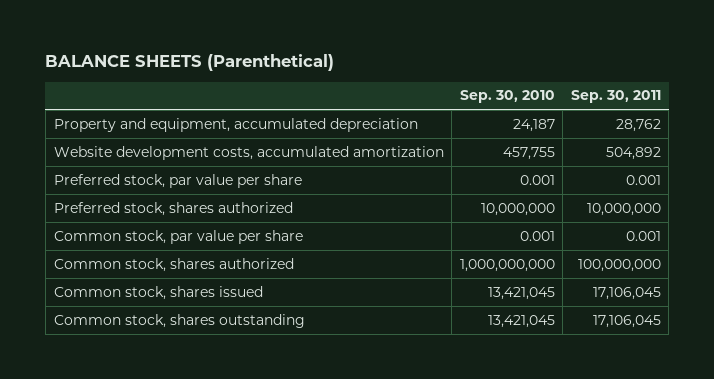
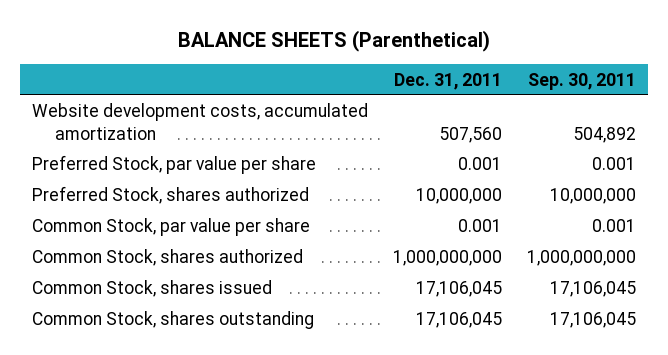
- | Sep. 30, 2010 | Sep. 30, 2011
+ | Dec. 31, 2011 | Sep. 30, 2011
- Property and equipment, accumulated depreciation | 24,187 | 28,762
- Preferred stock, par value per share | 0.001 | 0.001
- Preferred stock, shares authorized | 10,000,000 | 10,000,000
- Common stock, par value per share | 0.001 | 0.001
- Common stock, shares authorized | 1,000,000,000 | 100,000,000
- Common stock, shares issued | 13,421,045 | 17,106,045
- Common stock, shares outstanding | 13,421,045 | 17,106,045
+ Preferred Stock, par value per share | 0.001 | 0.001
+ Preferred Stock, shares authorized | 10,000,000 | 10,000,000
+ Common Stock, par value per share | 0.001 | 0.001
+ Common Stock, shares authorized | 1,000,000,000 | 1,000,000,000
+ Common Stock, shares issued | 17,106,045 | 17,106,045
+ Common Stock, shares outstanding | 17,106,045 | 17,106,045

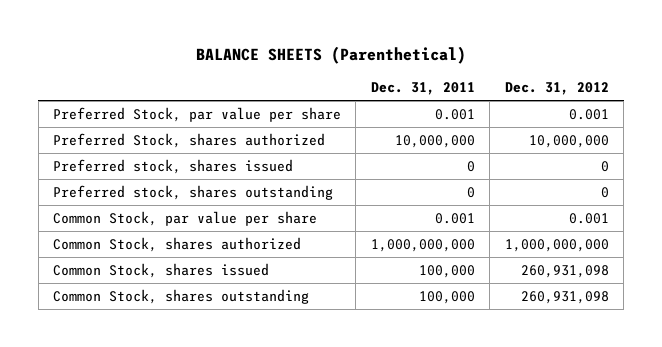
- | Dec. 31, 2011 | Sep. 30, 2011
+ | Dec. 31, 2011 | Dec. 31, 2012
- Website development costs, accumulated amortization | 507,560 | 504,892
+ Preferred stock, shares issued | 0 | 0
+ Preferred stock, shares outstanding | 0 | 0
- Common Stock, shares issued | 17,106,045 | 17,106,045
- Common Stock, shares outstanding | 17,106,045 | 17,106,045
+ Common Stock, shares issued | 100,000 | 260,931,098
+ Common Stock, shares outstanding | 100,000 | 260,931,098

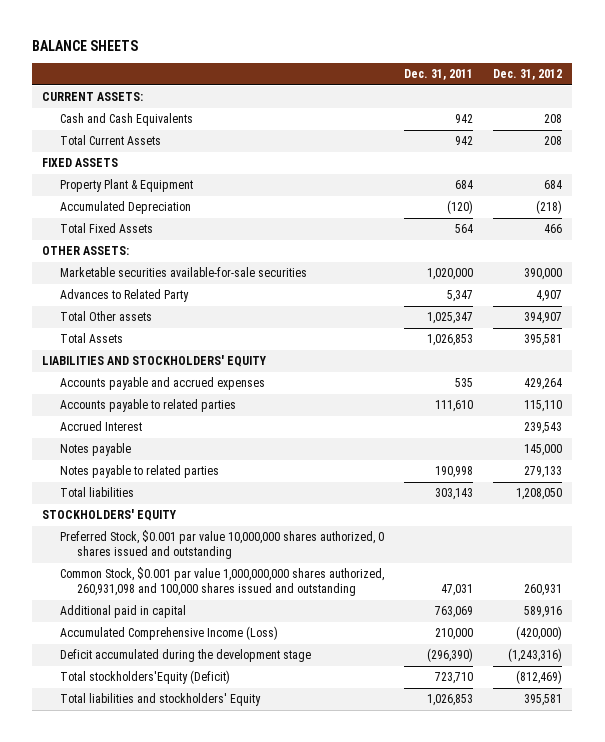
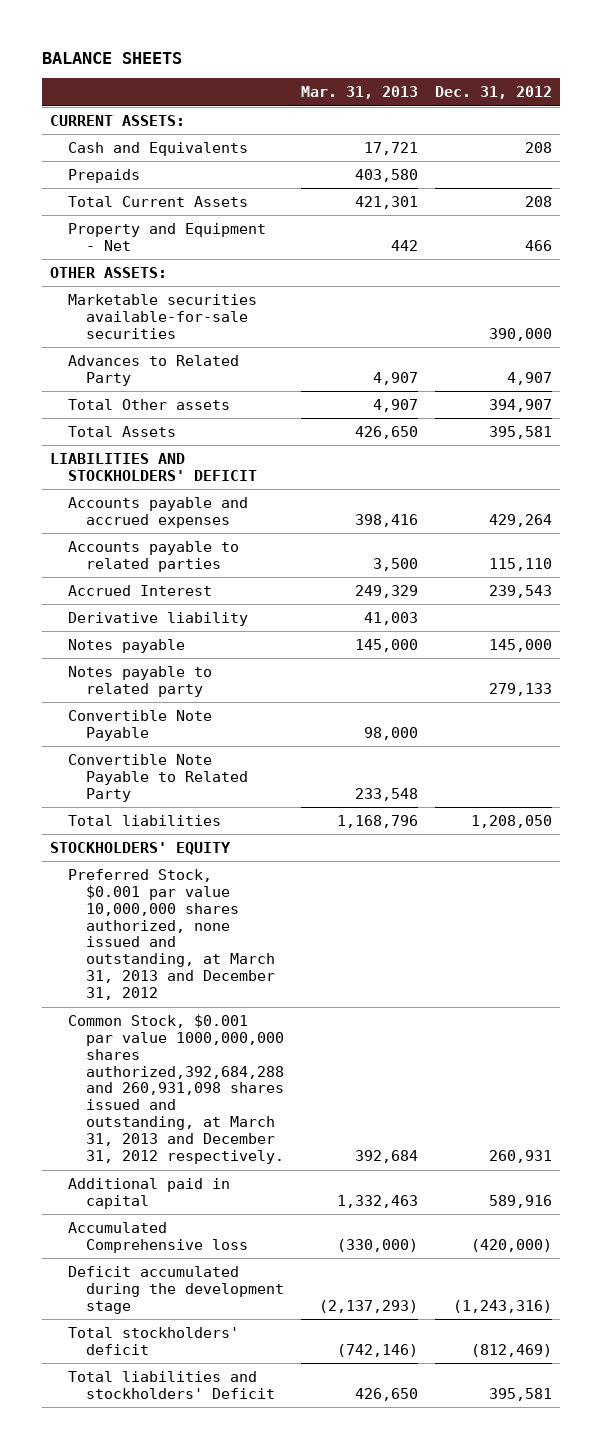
- | Dec. 31, 2011 | Dec. 31, 2012
+ | Mar. 31, 2013 | Dec. 31, 2012
- Cash and Cash Equivalents | 942 | 208
+ Cash and Equivalents | 17,721 | 208
+ Prepaids | 403,580 |
- FIXED ASSETS
- Property Plant & Equipment | 684 | 684
- Accumulated Depreciation | (120) | (218)
- Total Fixed Assets | 564 | 466
+ Property and Equipment - Net | 442 | 466
- LIABILITIES AND STOCKHOLDERS' EQUITY
+ LIABILITIES AND STOCKHOLDERS' DEFICIT
+ Derivative liability | 41,003 |
- Notes payable to related parties | 190,998 | 279,133
+ Notes payable to related party | | 279,133
+ Convertible Note Payable | 98,000 |
+ Convertible Note Payable to Related Party | 233,548 |
- Preferred Stock, $0.001 par value 10,000,000 shares authorized, 0 shares issued and outstanding
- Common Stock, $0.001 par value 1,000,000,000 shares authorized, 260,931,098 and 100,000 shares issued and outstanding | 47,031 | 260,931
+ Preferred Stock, $0.001 par value 10,000,000 shares authorized, none issued and outstanding, at March 31, 2013 and December 31, 2012
+ Common Stock, $0.001 par value 1000,000,000 shares authorized,392,684,288 and 260,931,098 shares issued and outstanding, at March 31, 2013 and December 31, 2012 respectively. | 392,684 | 260,931
- Accumulated Comprehensive Income (Loss) | 210,000 | (420,000)
+ Accumulated Comprehensive loss | (330,000) | (420,000)
- Total stockholders'Equity (Deficit) | 723,710 | (812,469)
- Total liabilities and stockholders' Equity | 1,026,853 | 395,581
+ Total stockholders' deficit | (742,146) | (812,469)
+ Total liabilities and stockholders' Deficit | 426,650 | 395,581

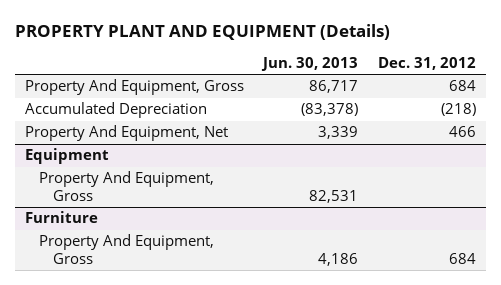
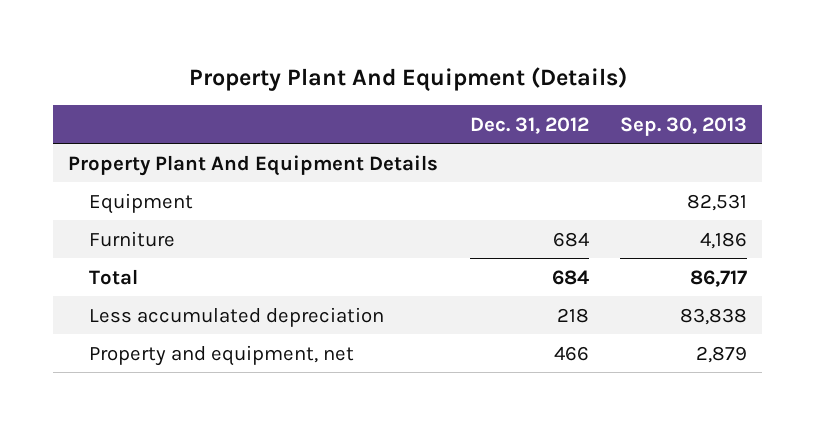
- PROPERTY PLANT AND EQUIPMENT (Details)
+ Property Plant And Equipment (Details)
- | Jun. 30, 2013 | Dec. 31, 2012
+ | Dec. 31, 2012 | Sep. 30, 2013
- Property And Equipment, Gross | 86,717 | 684
- Accumulated Depreciation | (83,378) | (218)
- Property And Equipment, Net | 3,339 | 466
- Equipment
- Property And Equipment, Gross | 82,531 |
- Furniture
- Property And Equipment, Gross | 4,186 | 684
+ Property Plant And Equipment Details
+ Equipment | | 82,531
+ Furniture | 684 | 4,186
+ Total | 684 | 86,717
+ Less accumulated depreciation | 218 | 83,838
+ Property and equipment, net | 466 | 2,879

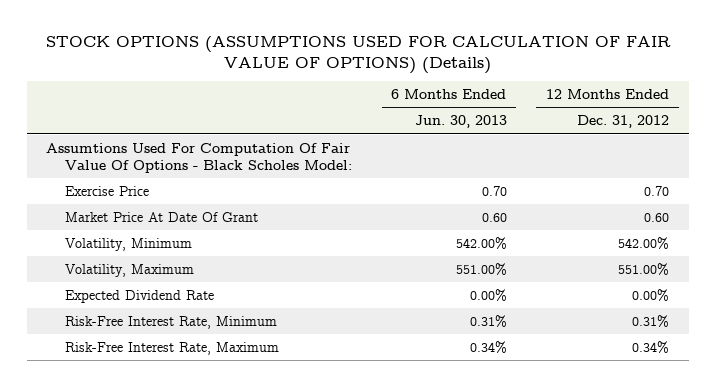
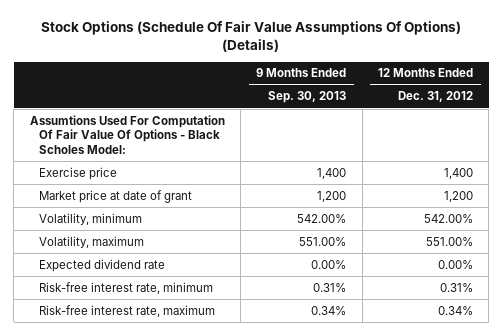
- STOCK OPTIONS (ASSUMPTIONS USED FOR CALCULATION OF FAIR VALUE OF OPTIONS) (Details)
+ Stock Options (Schedule Of Fair Value Assumptions Of Options) (Details)
- | 6 Months Ended Jun. 30, 2013 | 12 Months Ended Dec. 31, 2012
+ | 9 Months Ended Sep. 30, 2013 | 12 Months Ended Dec. 31, 2012
- Exercise Price | 0.70 | 0.70
- Market Price At Date Of Grant | 0.60 | 0.60
- Volatility, Minimum | 542.00% | 542.00%
- Volatility, Maximum | 551.00% | 551.00%
- Expected Dividend Rate | 0.00% | 0.00%
- Risk-Free Interest Rate, Minimum | 0.31% | 0.31%
- Risk-Free Interest Rate, Maximum | 0.34% | 0.34%
+ Exercise price | 1,400 | 1,400
+ Market price at date of grant | 1,200 | 1,200
+ Volatility, minimum | 542.00% | 542.00%
+ Volatility, maximum | 551.00% | 551.00%
+ Expected dividend rate | 0.00% | 0.00%
+ Risk-free interest rate, minimum | 0.31% | 0.31%
+ Risk-free interest rate, maximum | 0.34% | 0.34%

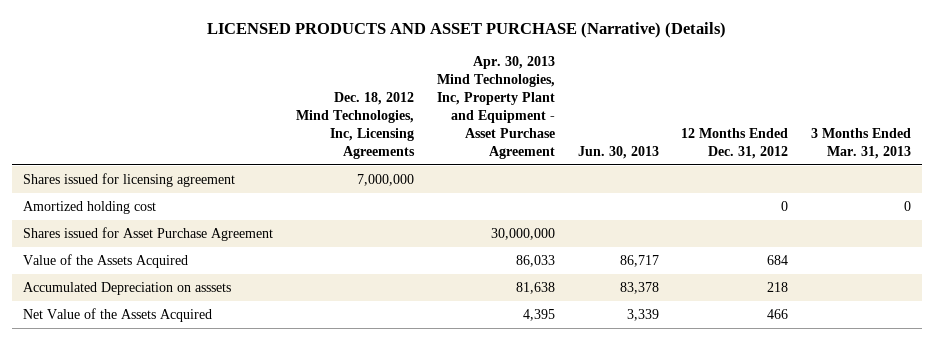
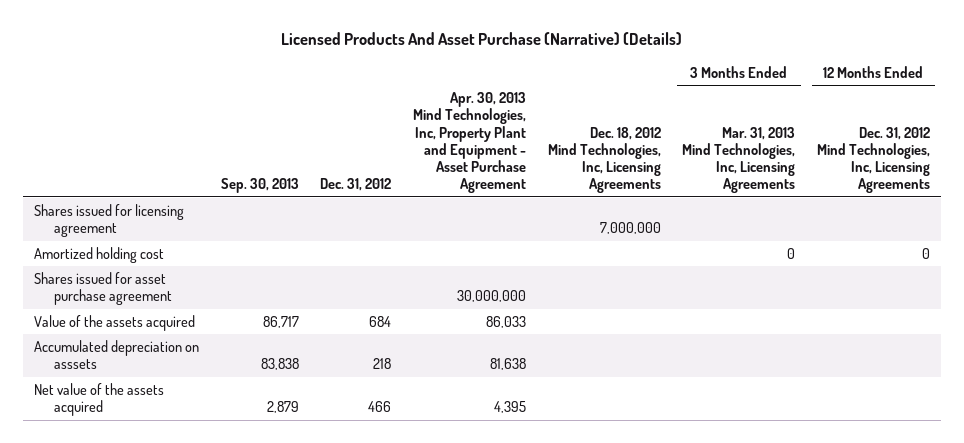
- LICENSED PRODUCTS AND ASSET PURCHASE (Narrative) (Details)
+ Licensed Products And Asset Purchase (Narrative) (Details)
- | Dec. 18, 2012 Mind Technologies, Inc, Licensing Agreements | Apr. 30, 2013 Mind Technologies, Inc, Property Plant and Equipment - Asset Purchase Agreement | Jun. 30, 2013 | 12 Months Ended Dec. 31, 2012 | 3 Months Ended Mar. 31, 2013
+ | Sep. 30, 2013 | Dec. 31, 2012 | Apr. 30, 2013 Mind Technologies, Inc, Property Plant and Equipment - Asset Purchase Agreement | Dec. 18, 2012 Mind Technologies, Inc, Licensing Agreements | 3 Months Ended Mar. 31, 2013 Mind Technologies, Inc, Licensing Agreements | 12 Months Ended Dec. 31, 2012 Mind Technologies, Inc, Licensing Agreements
- Shares issued for Asset Purchase Agreement | | 30,000,000 | | |
- Value of the Assets Acquired | | 86,033 | 86,717 | 684 |
- Accumulated Depreciation on asssets | | 81,638 | 83,378 | 218 |
- Net Value of the Assets Acquired | | 4,395 | 3,339 | 466 |
+ Shares issued for asset purchase agreement | | | 30,000,000 | | |
+ Value of the assets acquired | 86,717 | 684 | 86,033 | | |
+ Accumulated depreciation on asssets | 83,838 | 218 | 81,638 | | |
+ Net value of the assets acquired | 2,879 | 466 | 4,395 | | |

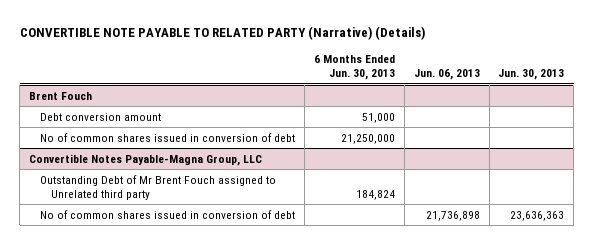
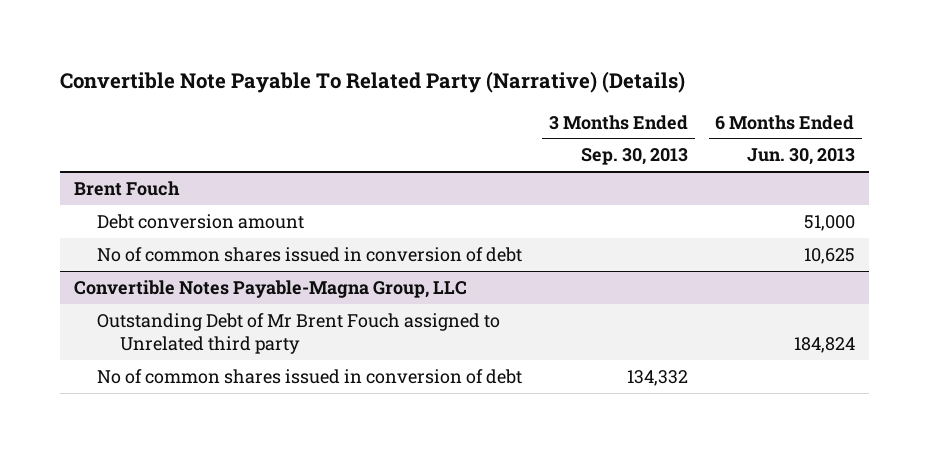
- CONVERTIBLE NOTE PAYABLE TO RELATED PARTY (Narrative) (Details)
+ Convertible Note Payable To Related Party (Narrative) (Details)
- | 6 Months Ended Jun. 30, 2013 | Jun. 06, 2013 | Jun. 30, 2013
+ | 3 Months Ended Sep. 30, 2013 | 6 Months Ended Jun. 30, 2013
@ Brent Fouch
- No of common shares issued in conversion of debt | 21,250,000 | |
+ No of common shares issued in conversion of debt | | 10,625

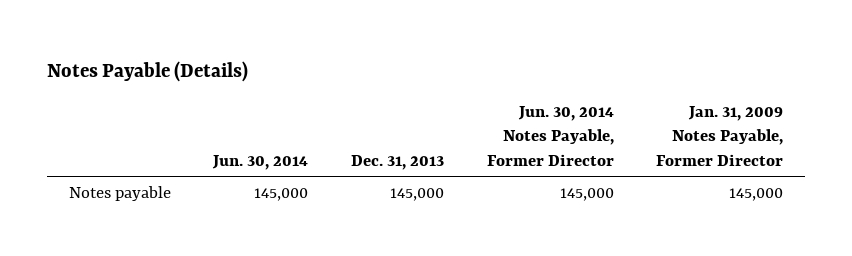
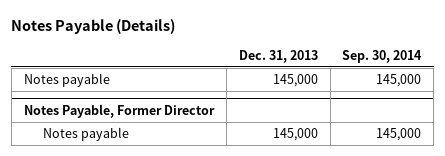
- | Jun. 30, 2014 | Dec. 31, 2013 | Jun. 30, 2014 Notes Payable, Former Director | Jan. 31, 2009 Notes Payable, Former Director
+ | Dec. 31, 2013 | Sep. 30, 2014
+ Notes Payable, Former Director
+ Notes payable | 145,000 | 145,000

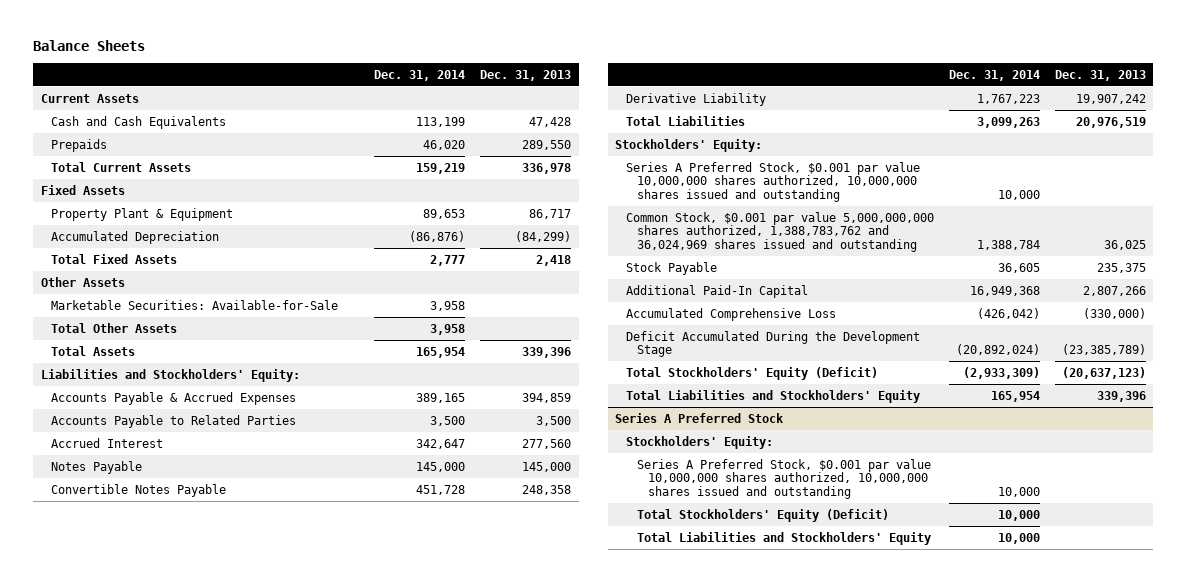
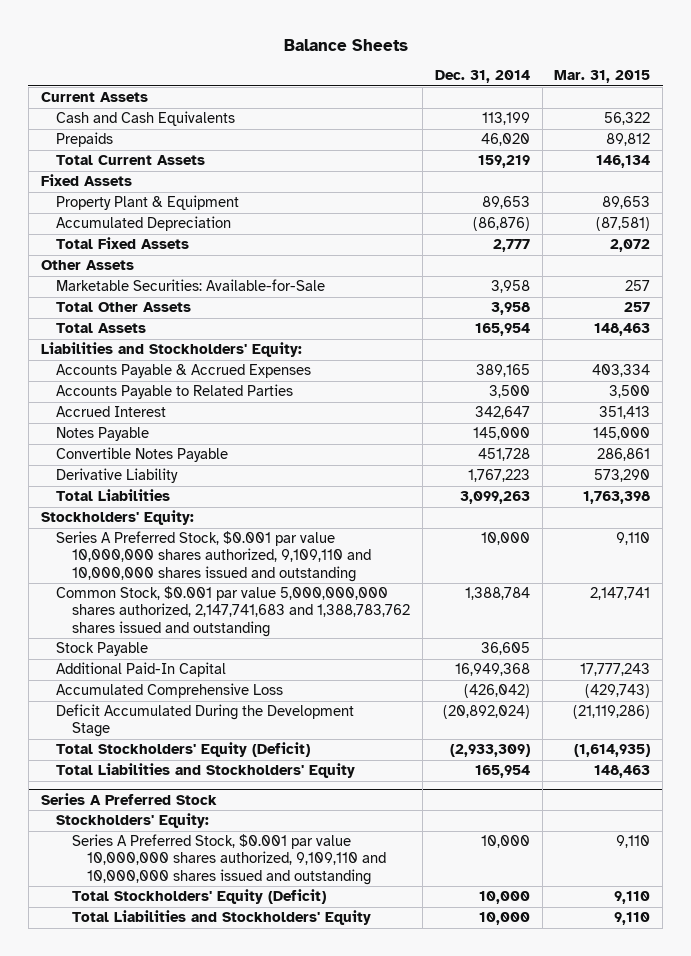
- | Dec. 31, 2014 | Dec. 31, 2013
+ | Dec. 31, 2014 | Mar. 31, 2015
- Series A Preferred Stock, $0.001 par value 10,000,000 shares authorized, 10,000,000 shares issued and outstanding | 10,000 |
- Common Stock, $0.001 par value 5,000,000,000 shares authorized, 1,388,783,762 and 36,024,969 shares issued and outstanding | 1,388,784 | 36,025
+ Series A Preferred Stock, $0.001 par value 10,000,000 shares authorized, 9,109,110 and 10,000,000 shares issued and outstanding | 10,000 | 9,110
+ Common Stock, $0.001 par value 5,000,000,000 shares authorized, 2,147,741,683 and 1,388,783,762 shares issued and outstanding | 1,388,784 | 2,147,741
@ Series A Preferred Stock
- Series A Preferred Stock, $0.001 par value 10,000,000 shares authorized, 10,000,000 shares issued and outstanding | 10,000 |
+ Series A Preferred Stock, $0.001 par value 10,000,000 shares authorized, 9,109,110 and 10,000,000 shares issued and outstanding | 10,000 | 9,110

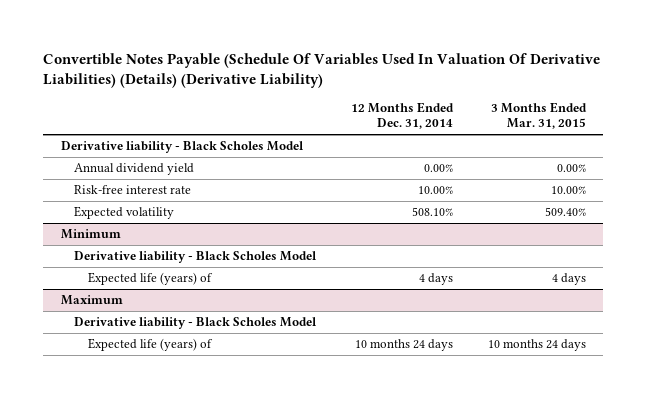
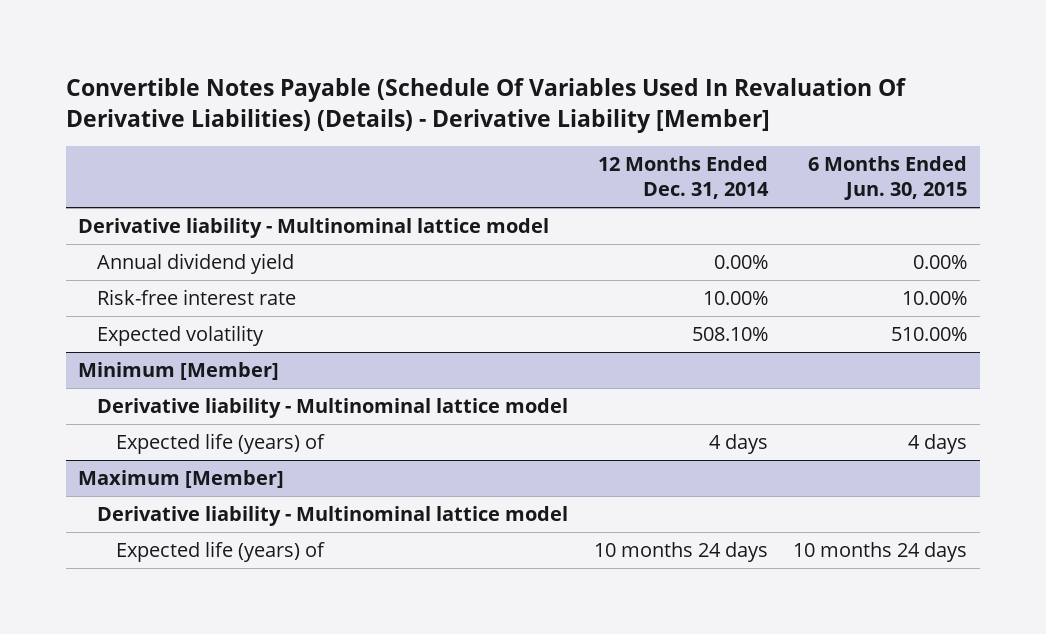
- Convertible Notes Payable (Schedule Of Variables Used In Valuation Of Derivative Liabilities) (Details) (Derivative Liability)
+ Convertible Notes Payable (Schedule Of Variables Used In Revaluation Of Derivative Liabilities) (Details) - Derivative Liability [Member]
- | 12 Months Ended Dec. 31, 2014 | 3 Months Ended Mar. 31, 2015
+ | 12 Months Ended Dec. 31, 2014 | 6 Months Ended Jun. 30, 2015
- Derivative liability - Black Scholes Model
+ Derivative liability - Multinominal lattice model
- Minimum
- Derivative liability - Black Scholes Model
+ Minimum [Member]
+ Derivative liability - Multinominal lattice model
- Maximum
- Derivative liability - Black Scholes Model
+ Maximum [Member]
+ Derivative liability - Multinominal lattice model

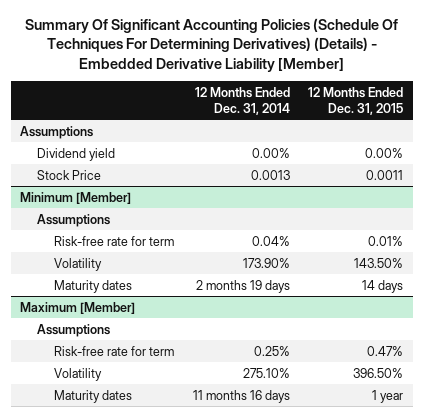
- Convertible Notes Payable (Schedule Of Variables Used In Revaluation Of Derivative Liabilities) (Details) - Derivative Liability [Member]
+ Summary Of Significant Accounting Policies (Schedule Of Techniques For Determining Derivatives) (Details) - Embedded Derivative Liability [Member]
- | 12 Months Ended Dec. 31, 2014 | 6 Months Ended Jun. 30, 2015
+ | 12 Months Ended Dec. 31, 2014 | 12 Months Ended Dec. 31, 2015
- Derivative liability - Multinominal lattice model
- Annual dividend yield | 0.00% | 0.00%
- Risk-free interest rate | 10.00% | 10.00%
- Expected volatility | 508.10% | 510.00%
+ Assumptions
+ Dividend yield | 0.00% | 0.00%
+ Stock Price | 0.0013 | 0.0011
@ Minimum [Member]
- Derivative liability - Multinominal lattice model
- Expected life (years) of | 4 days | 4 days
+ Assumptions
+ Risk-free rate for term | 0.04% | 0.01%
+ Volatility | 173.90% | 143.50%
+ Maturity dates | 2 months 19 days | 14 days
@ Maximum [Member]
- Derivative liability - Multinominal lattice model
- Expected life (years) of | 10 months 24 days | 10 months 24 days
+ Assumptions
+ Risk-free rate for term | 0.25% | 0.47%
+ Volatility | 275.10% | 396.50%
+ Maturity dates | 11 months 16 days | 1 year

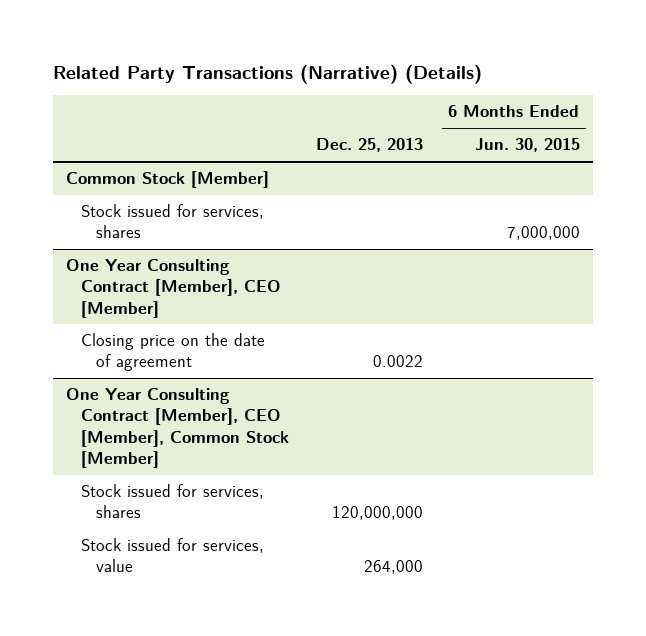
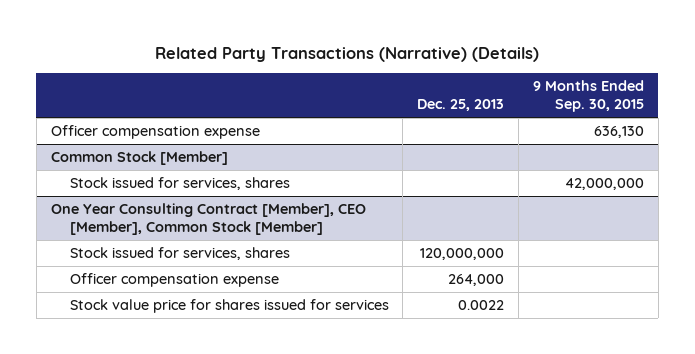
- | Dec. 25, 2013 | 6 Months Ended Jun. 30, 2015
+ | Dec. 25, 2013 | 9 Months Ended Sep. 30, 2015
+ Officer compensation expense | | 636,130
- One Year Consulting Contract [Member], CEO [Member]
- Closing price on the date of agreement | 0.0022 |
@ One Year Consulting Contract [Member], CEO [Member], Common Stock [Member]
- Stock issued for services, value | 264,000 |
+ Officer compensation expense | 264,000 |
+ Stock value price for shares issued for services | 0.0022 |

